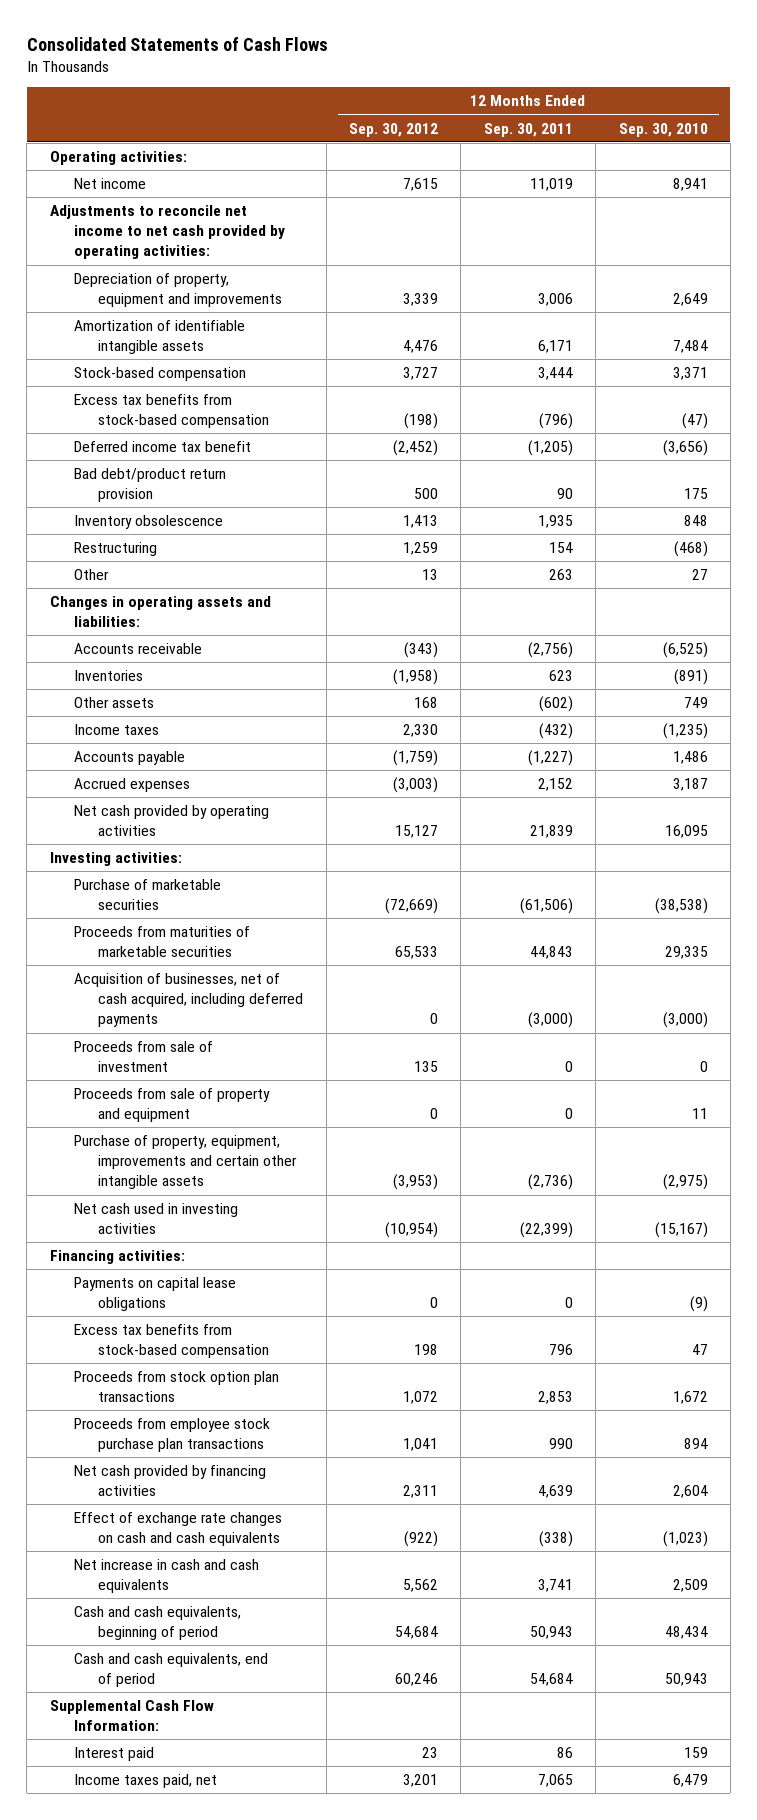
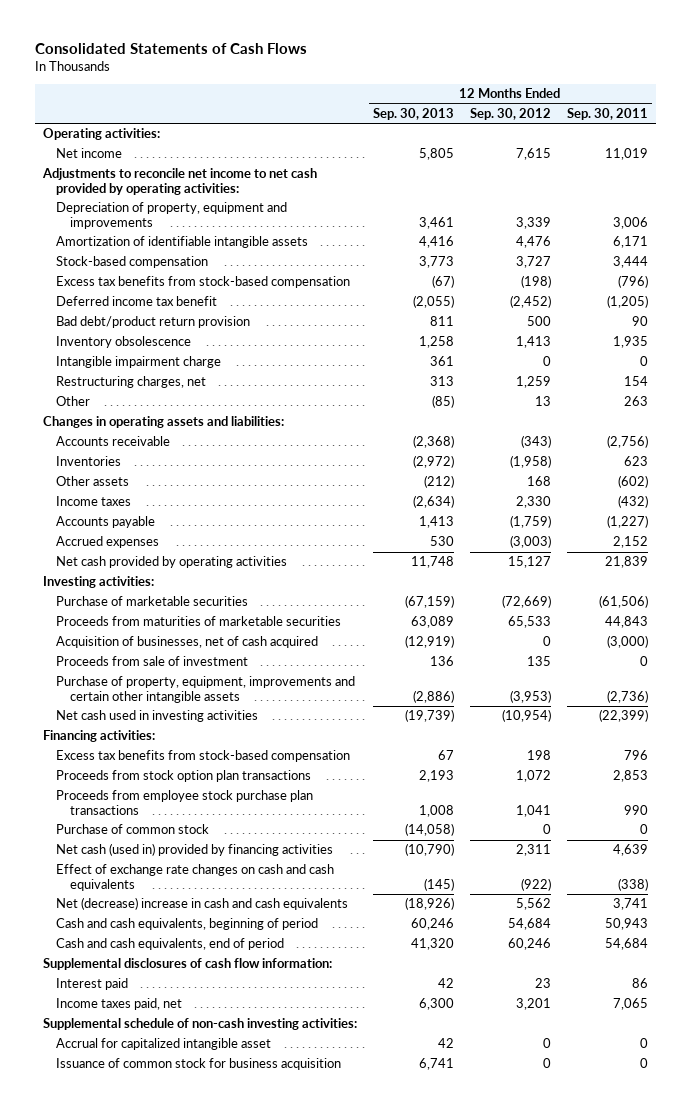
- | 12 Months Ended Sep. 30, 2012 | 12 Months Ended Sep. 30, 2011 | 12 Months Ended Sep. 30, 2010
+ | 12 Months Ended Sep. 30, 2013 | 12 Months Ended Sep. 30, 2012 | 12 Months Ended Sep. 30, 2011
- Restructuring | 1,259 | 154 | (468)
+ Intangible impairment charge | 361 | 0 | 0
+ Restructuring charges, net | 313 | 1,259 | 154
- Acquisition of businesses, net of cash acquired, including deferred payments | 0 | (3,000) | (3,000)
+ Acquisition of businesses, net of cash acquired | (12,919) | 0 | (3,000)
- Proceeds from sale of property and equipment | 0 | 0 | 11
- Payments on capital lease obligations | 0 | 0 | (9)
- Net cash provided by financing activities | 2,311 | 4,639 | 2,604
+ Purchase of common stock | (14,058) | 0 | 0
+ Net cash (used in) provided by financing activities | (10,790) | 2,311 | 4,639
- Net increase in cash and cash equivalents | 5,562 | 3,741 | 2,509
+ Net (decrease) increase in cash and cash equivalents | (18,926) | 5,562 | 3,741
- Supplemental Cash Flow Information:
+ Supplemental disclosures of cash flow information:
+ Supplemental schedule of non-cash investing activities:
+ Accrual for capitalized intangible asset | 42 | 0 | 0
+ Issuance of common stock for business acquisition | 6,741 | 0 | 0

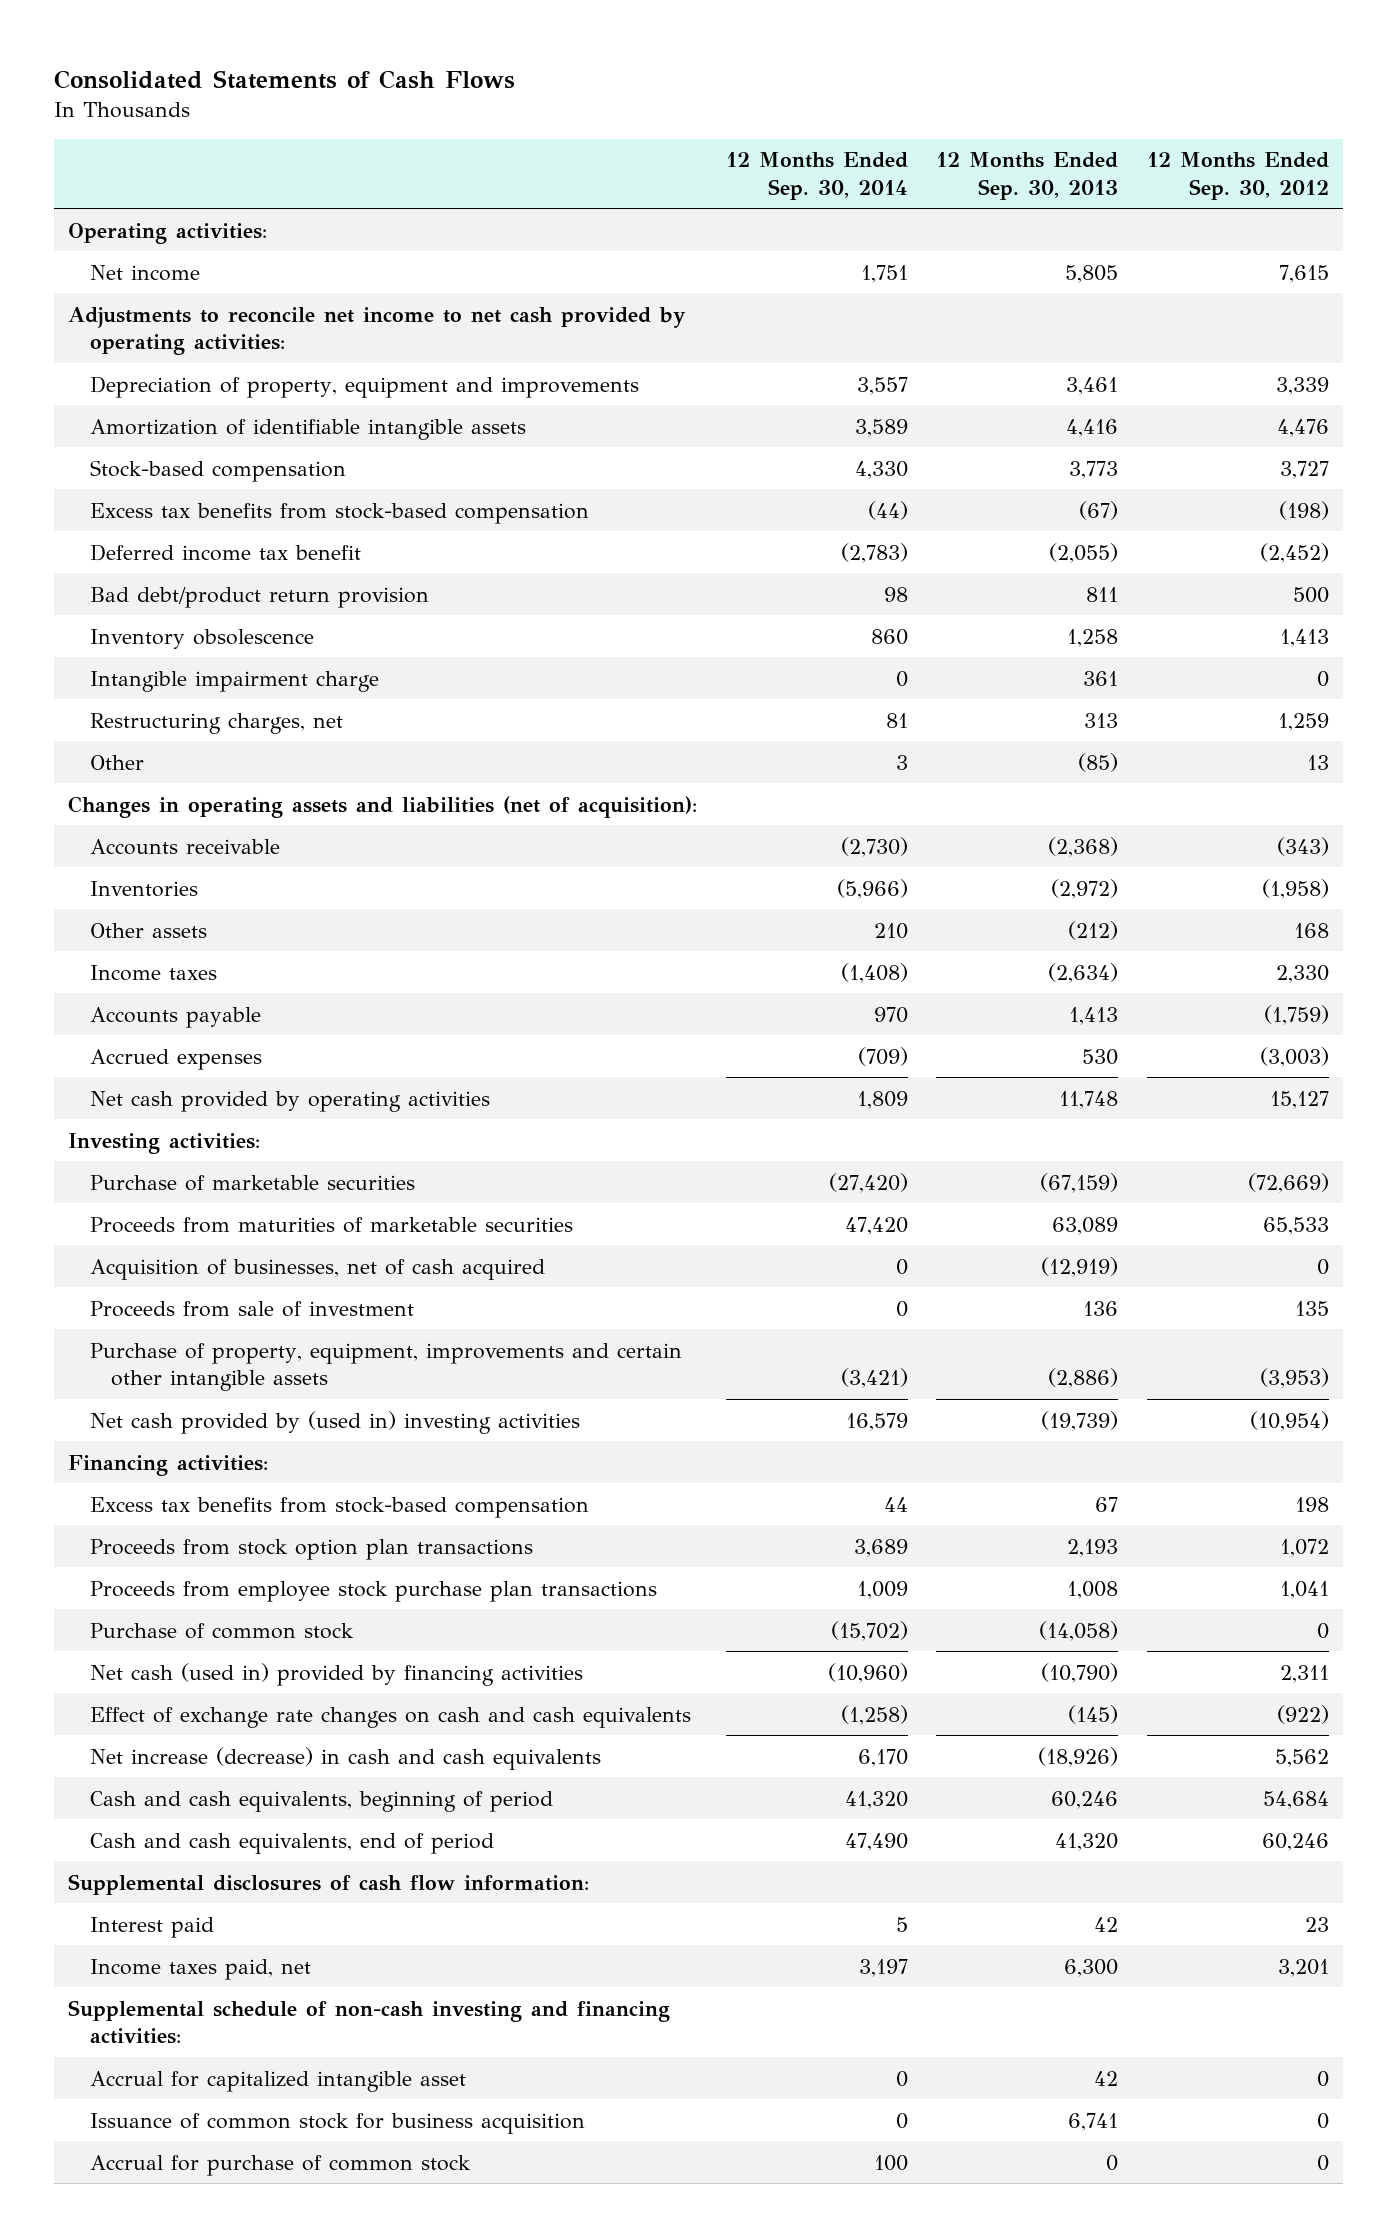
- | 12 Months Ended Sep. 30, 2013 | 12 Months Ended Sep. 30, 2012 | 12 Months Ended Sep. 30, 2011
+ | 12 Months Ended Sep. 30, 2014 | 12 Months Ended Sep. 30, 2013 | 12 Months Ended Sep. 30, 2012
- Changes in operating assets and liabilities:
+ Changes in operating assets and liabilities (net of acquisition):
- Net cash used in investing activities | (19,739) | (10,954) | (22,399)
+ Net cash provided by (used in) investing activities | 16,579 | (19,739) | (10,954)
- Net (decrease) increase in cash and cash equivalents | (18,926) | 5,562 | 3,741
+ Net increase (decrease) in cash and cash equivalents | 6,170 | (18,926) | 5,562
- Supplemental schedule of non-cash investing activities:
+ Supplemental schedule of non-cash investing and financing activities:
+ Accrual for purchase of common stock | 100 | 0 | 0

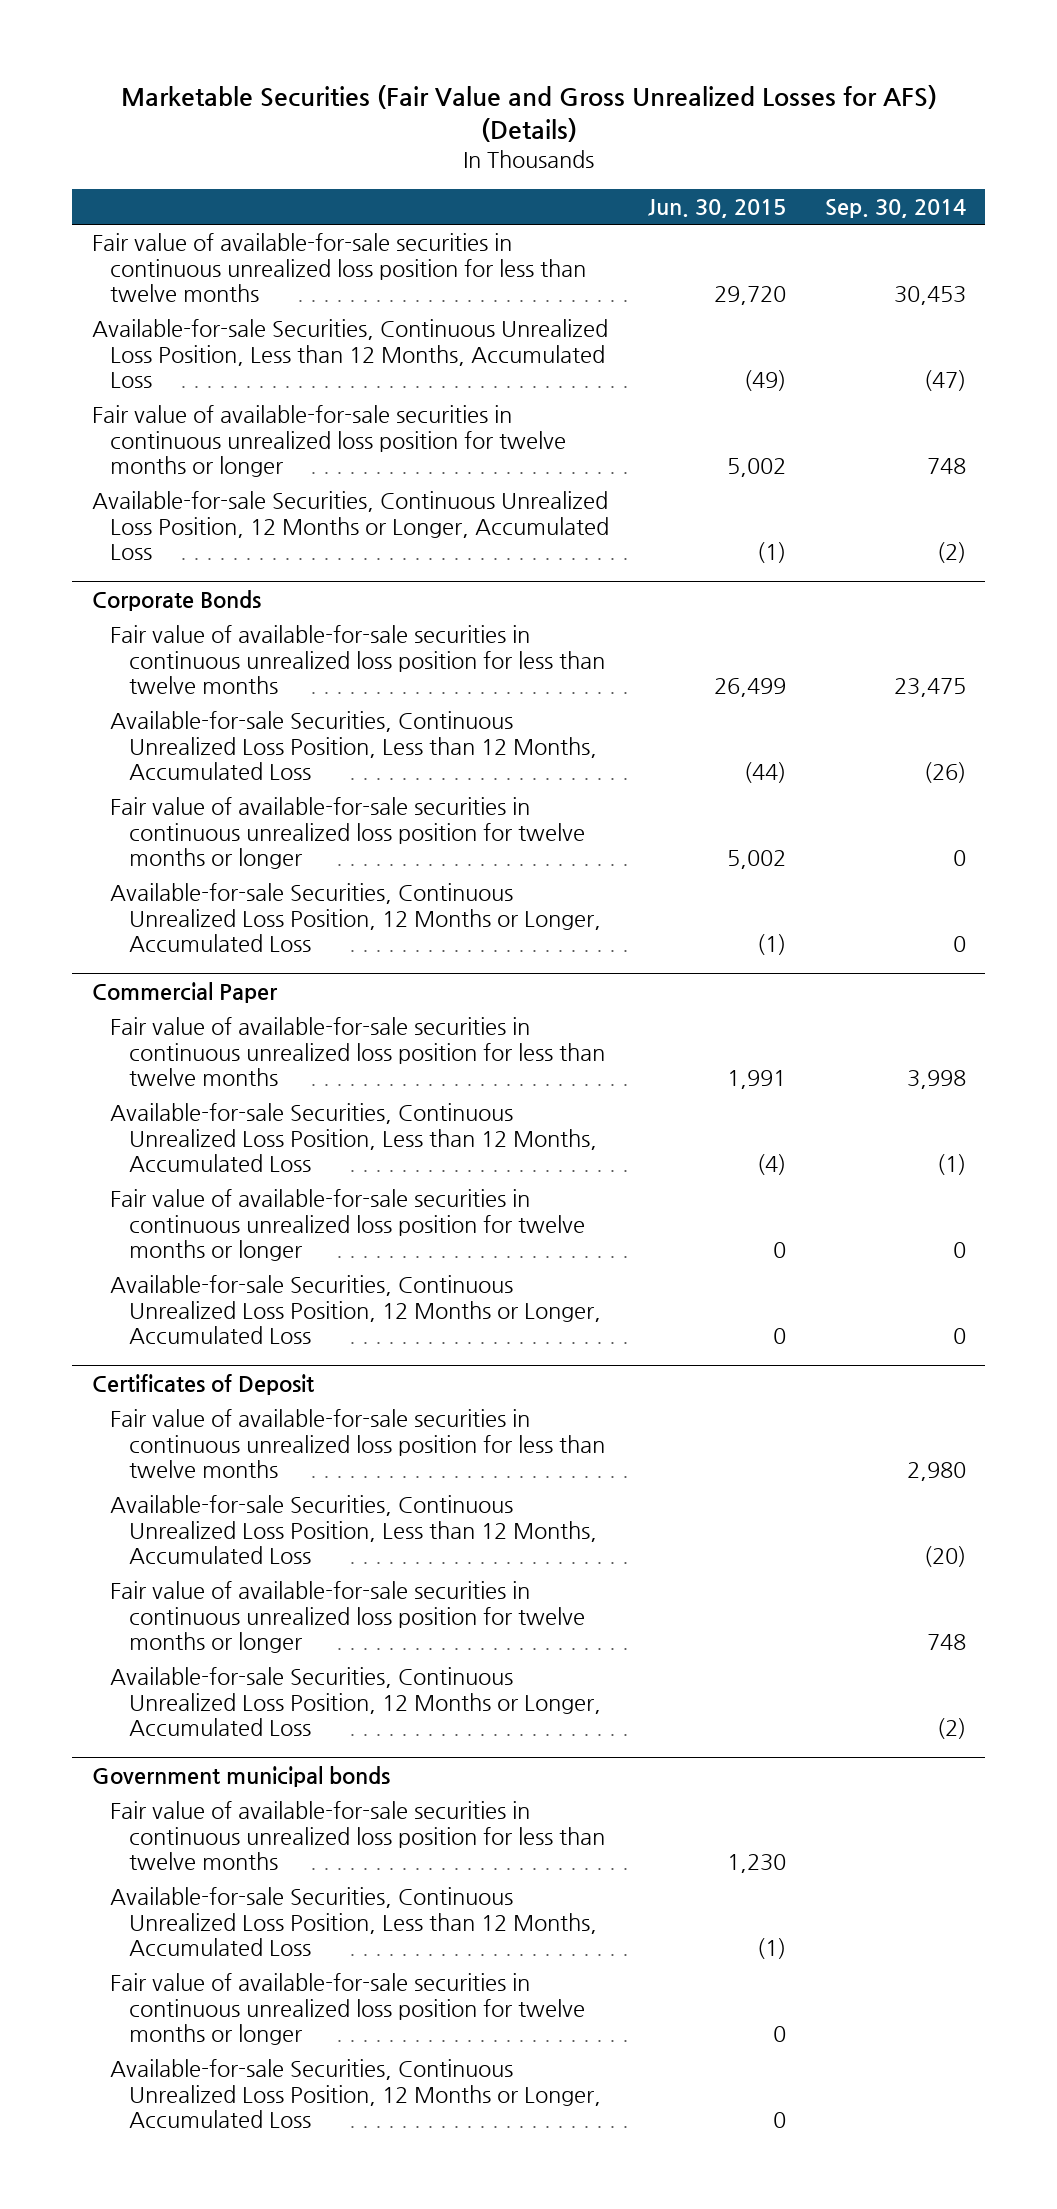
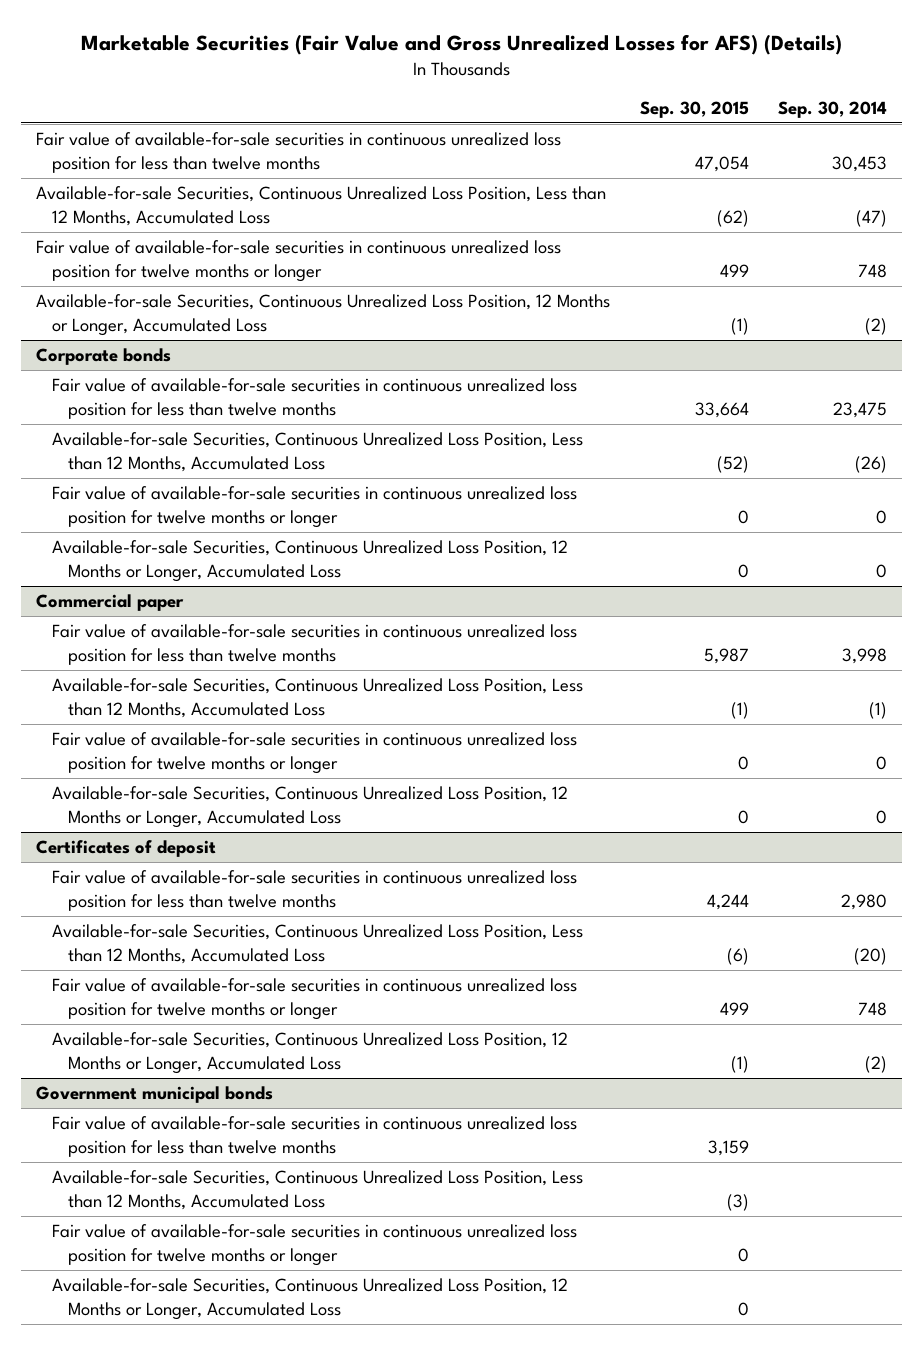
- | Jun. 30, 2015 | Sep. 30, 2014
+ | Sep. 30, 2015 | Sep. 30, 2014
- Corporate Bonds
+ Corporate bonds
- Commercial Paper
+ Commercial paper
- Certificates of Deposit
+ Certificates of deposit

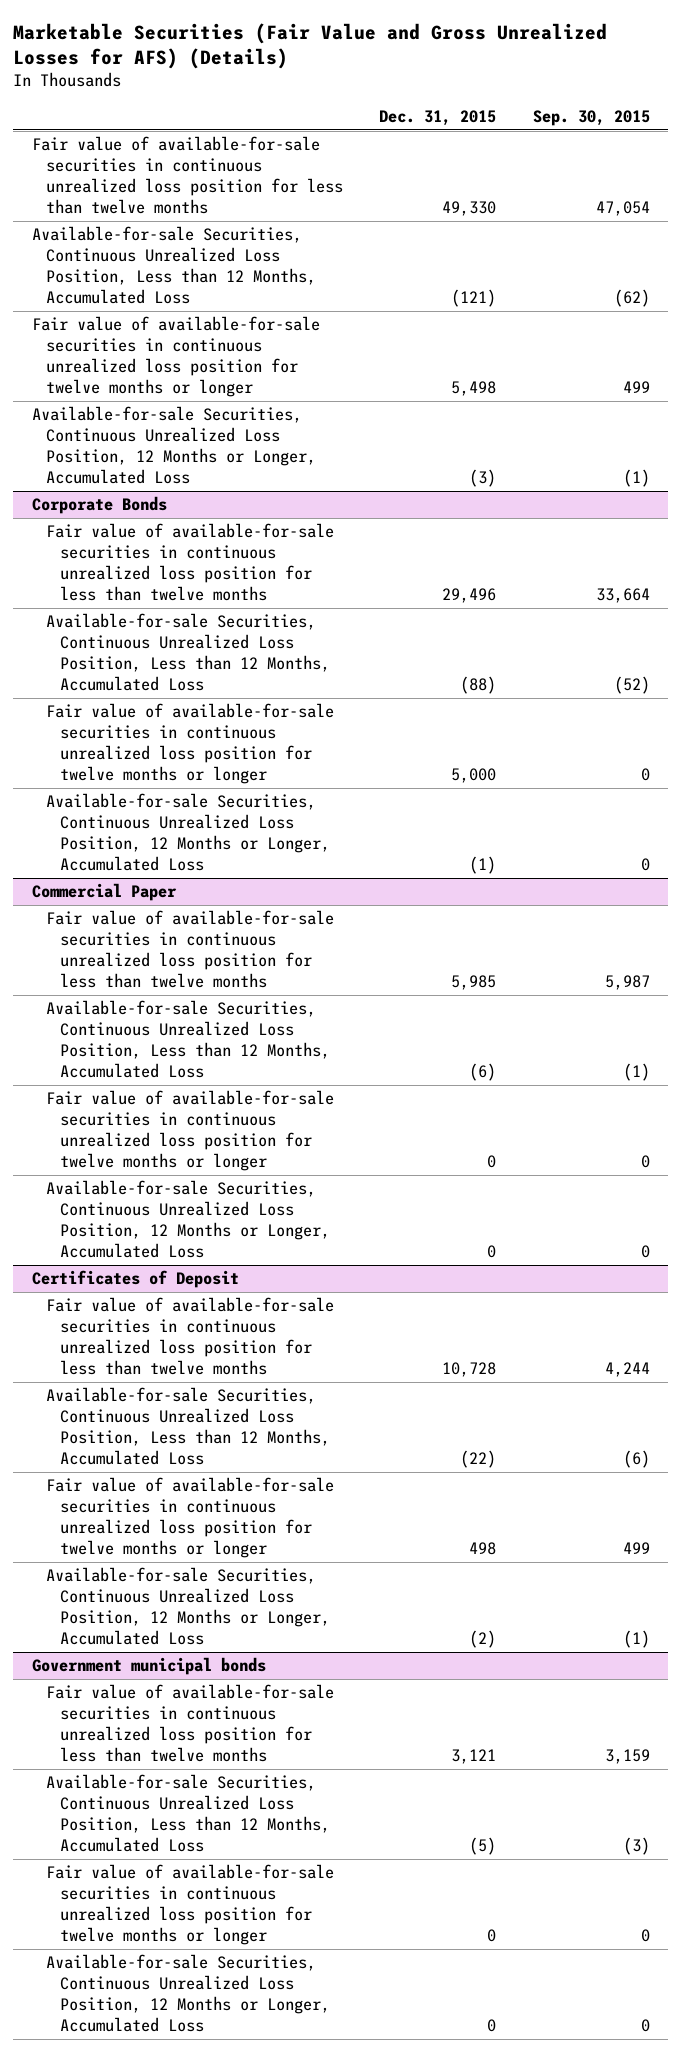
- | Sep. 30, 2015 | Sep. 30, 2014
+ | Dec. 31, 2015 | Sep. 30, 2015
- Corporate bonds
+ Corporate Bonds
- Commercial paper
+ Commercial Paper
- Certificates of deposit
+ Certificates of Deposit

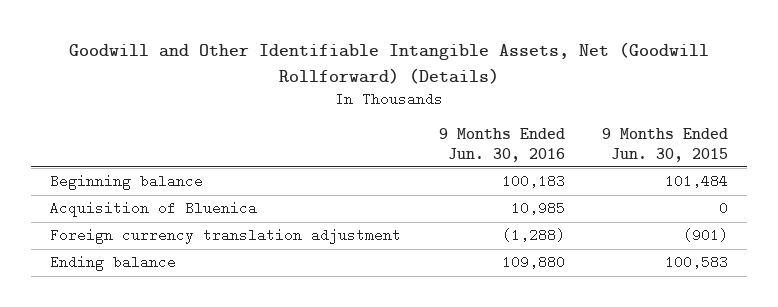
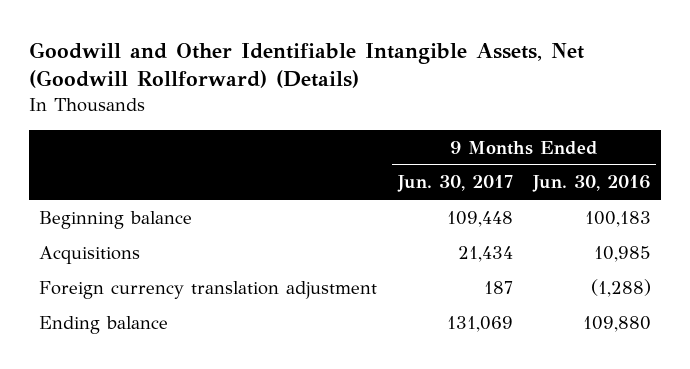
- | 9 Months Ended Jun. 30, 2016 | 9 Months Ended Jun. 30, 2015
+ | 9 Months Ended Jun. 30, 2017 | 9 Months Ended Jun. 30, 2016
- Acquisition of Bluenica | 10,985 | 0
+ Acquisitions | 21,434 | 10,985

